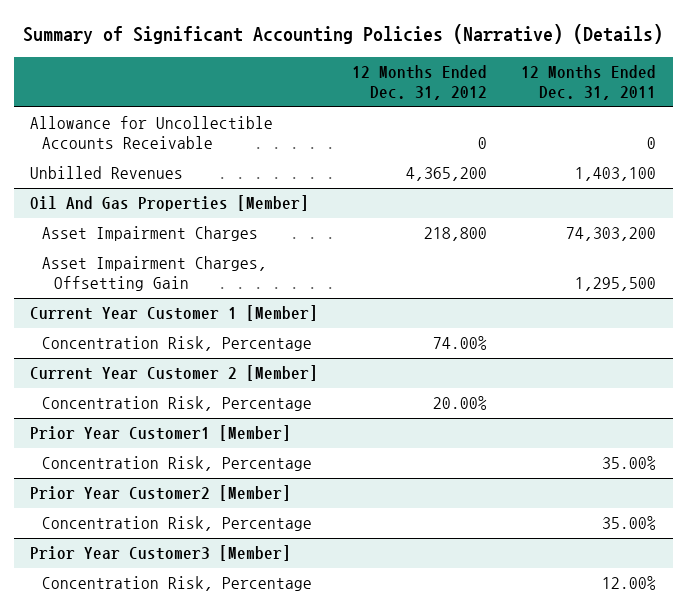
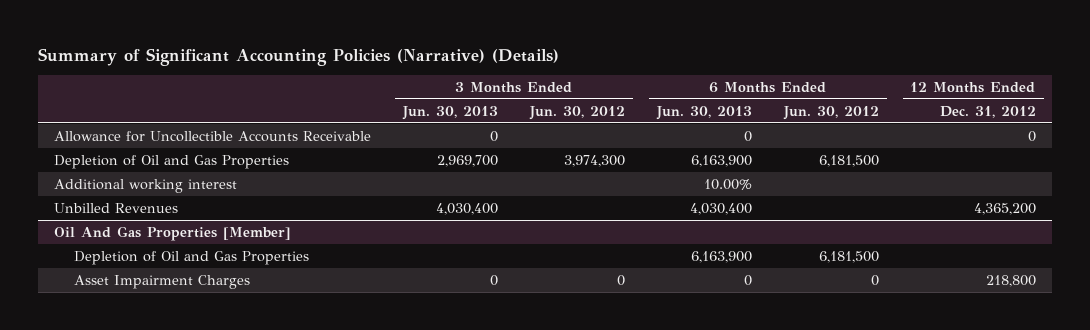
- | 12 Months Ended Dec. 31, 2012 | 12 Months Ended Dec. 31, 2011
+ | 3 Months Ended Jun. 30, 2013 | 3 Months Ended Jun. 30, 2012 | 6 Months Ended Jun. 30, 2013 | 6 Months Ended Jun. 30, 2012 | 12 Months Ended Dec. 31, 2012
+ Depletion of Oil and Gas Properties | 2,969,700 | 3,974,300 | 6,163,900 | 6,181,500 |
+ Additional working interest | | | 10.00% | |
@ Oil And Gas Properties [Member]
+ Depletion of Oil and Gas Properties | | | 6,163,900 | 6,181,500 |
- Asset Impairment Charges, Offsetting Gain | | 1,295,500
- Current Year Customer 1 [Member]
- Concentration Risk, Percentage | 74.00% |
- Current Year Customer 2 [Member]
- Concentration Risk, Percentage | 20.00% |
- Prior Year Customer1 [Member]
- Concentration Risk, Percentage | | 35.00%
- Prior Year Customer2 [Member]
- Concentration Risk, Percentage | | 35.00%
- Prior Year Customer3 [Member]
- Concentration Risk, Percentage | | 12.00%

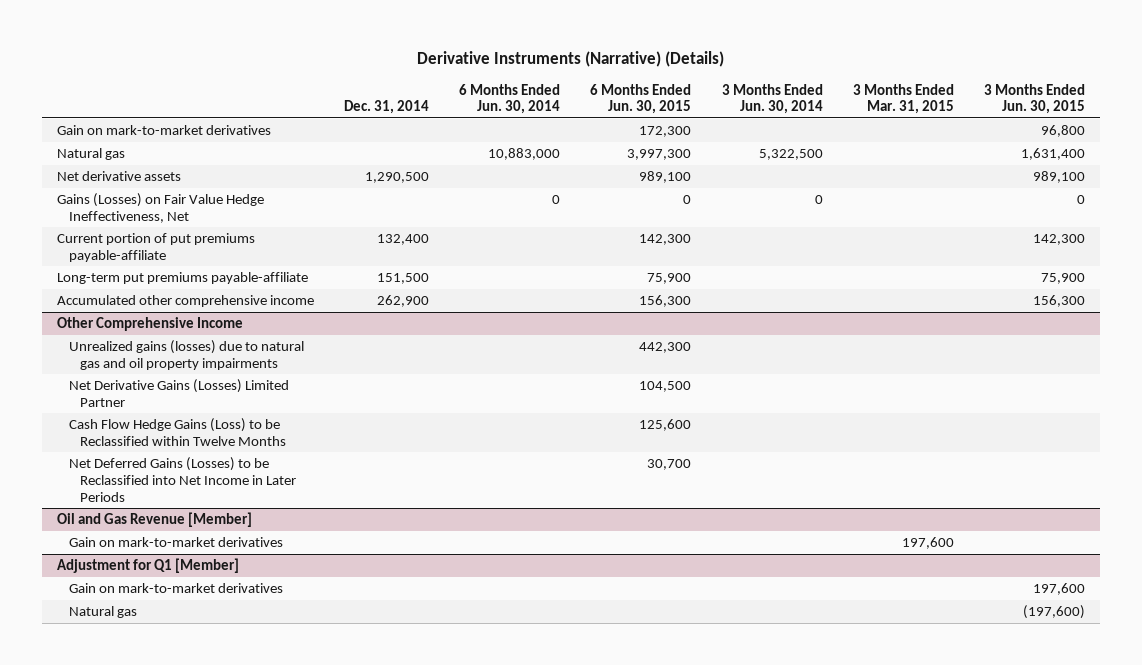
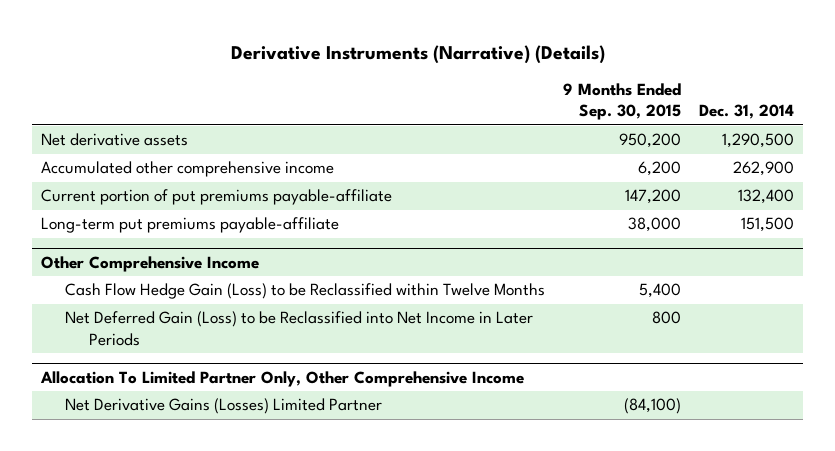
- | Dec. 31, 2014 | 6 Months Ended Jun. 30, 2014 | 6 Months Ended Jun. 30, 2015 | 3 Months Ended Jun. 30, 2014 | 3 Months Ended Mar. 31, 2015 | 3 Months Ended Jun. 30, 2015
+ | 9 Months Ended Sep. 30, 2015 | Dec. 31, 2014
- Gain on mark-to-market derivatives | | | 172,300 | | | 96,800
- Natural gas | | 10,883,000 | 3,997,300 | 5,322,500 | | 1,631,400
- Gains (Losses) on Fair Value Hedge Ineffectiveness, Net | | 0 | 0 | 0 | | 0
moved up: Accumulated other comprehensive income | 6,200 | 262,900
@ Other Comprehensive Income
- Unrealized gains (losses) due to natural gas and oil property impairments | | | 442,300 | | |
- Net Derivative Gains (Losses) Limited Partner | | | 104,500 | | |
- Cash Flow Hedge Gains (Loss) to be Reclassified within Twelve Months | | | 125,600 | | |
- Net Deferred Gains (Losses) to be Reclassified into Net Income in Later Periods | | | 30,700 | | |
- Oil and Gas Revenue [Member]
- Gain on mark-to-market derivatives | | | | | 197,600 |
- Adjustment for Q1 [Member]
- Gain on mark-to-market derivatives | | | | | | 197,600
- Natural gas | | | | | | (197,600)
@ Other Comprehensive Income
+ Cash Flow Hedge Gain (Loss) to be Reclassified within Twelve Months | 5,400 |
+ Net Deferred Gain (Loss) to be Reclassified into Net Income in Later Periods | 800 |
+ Allocation To Limited Partner Only, Other Comprehensive Income
+ Net Derivative Gains (Losses) Limited Partner | (84,100) |

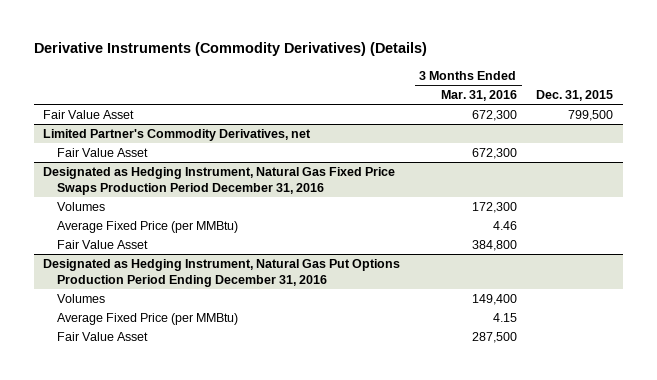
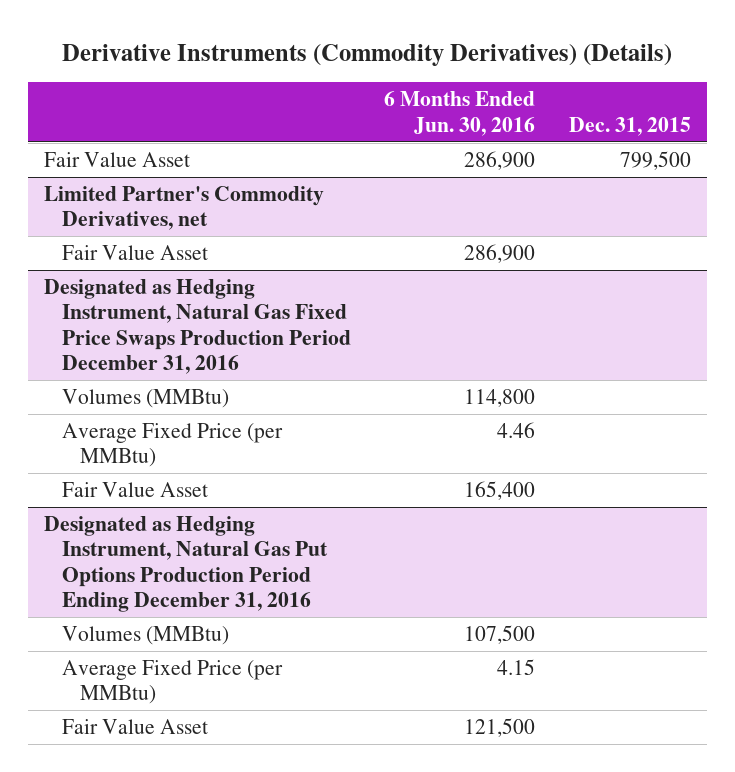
- | 3 Months Ended Mar. 31, 2016 | Dec. 31, 2015
+ | 6 Months Ended Jun. 30, 2016 | Dec. 31, 2015
@ Designated as Hedging Instrument, Natural Gas Fixed Price Swaps Production Period December 31, 2016
- Volumes | 172,300 |
+ Volumes (MMBtu) | 114,800 |
@ Designated as Hedging Instrument, Natural Gas Put Options Production Period Ending December 31, 2016
- Volumes | 149,400 |
+ Volumes (MMBtu) | 107,500 |

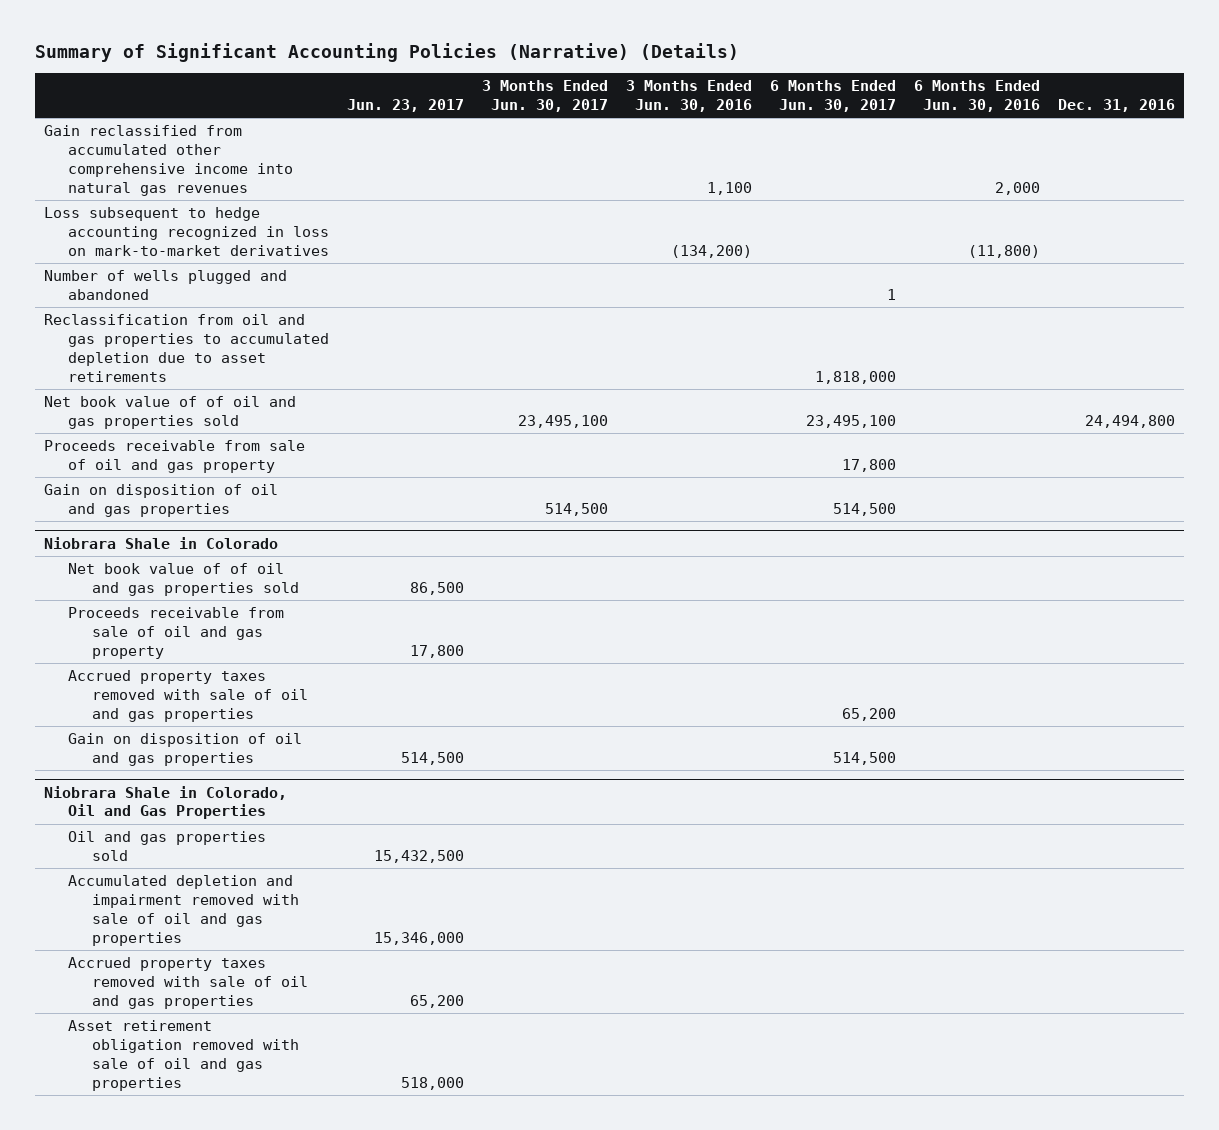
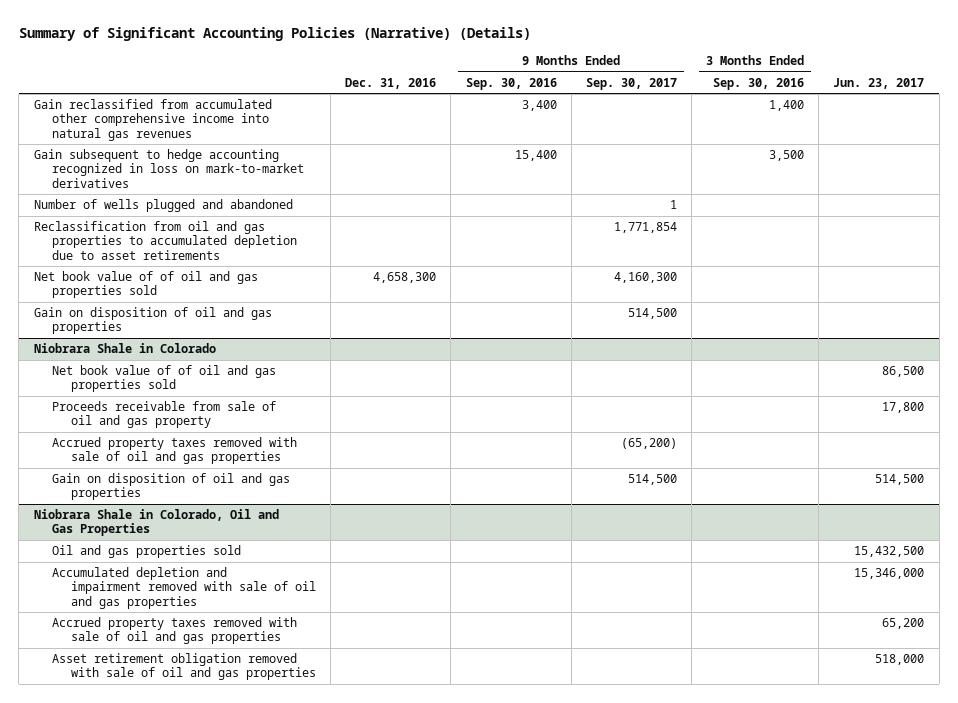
- | Jun. 23, 2017 | 3 Months Ended Jun. 30, 2017 | 3 Months Ended Jun. 30, 2016 | 6 Months Ended Jun. 30, 2017 | 6 Months Ended Jun. 30, 2016 | Dec. 31, 2016
+ | Dec. 31, 2016 | 9 Months Ended Sep. 30, 2016 | 9 Months Ended Sep. 30, 2017 | 3 Months Ended Sep. 30, 2016 | Jun. 23, 2017
- Loss subsequent to hedge accounting recognized in loss on mark-to-market derivatives | | | (134,200) | | (11,800) |
+ Gain subsequent to hedge accounting recognized in loss on mark-to-market derivatives | | 15,400 | | 3,500 |
- Net book value of of oil and gas properties sold | | 23,495,100 | | 23,495,100 | | 24,494,800
- Proceeds receivable from sale of oil and gas property | | | | 17,800 | |
+ Net book value of of oil and gas properties sold | 4,658,300 | | 4,160,300 | |

